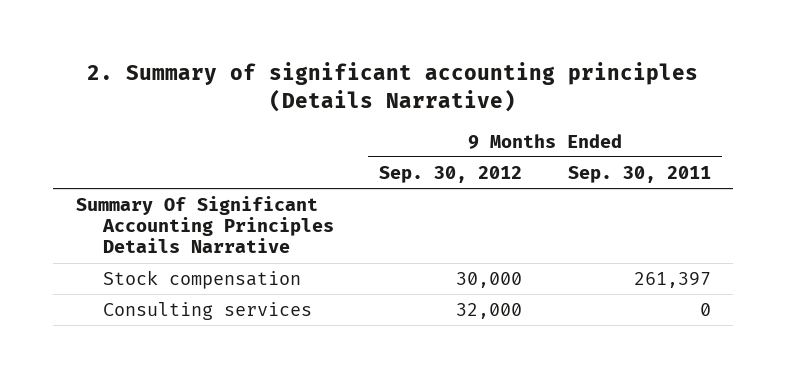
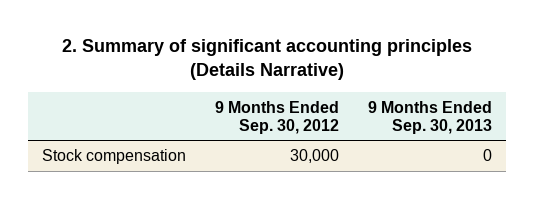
- | 9 Months Ended Sep. 30, 2012 | 9 Months Ended Sep. 30, 2011
+ | 9 Months Ended Sep. 30, 2012 | 9 Months Ended Sep. 30, 2013
- Summary Of Significant Accounting Principles Details Narrative
- Consulting services | 32,000 | 0

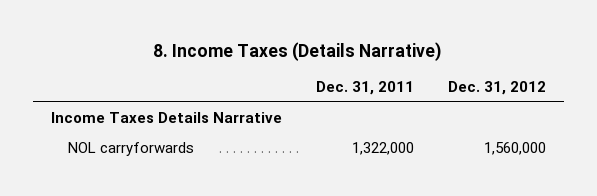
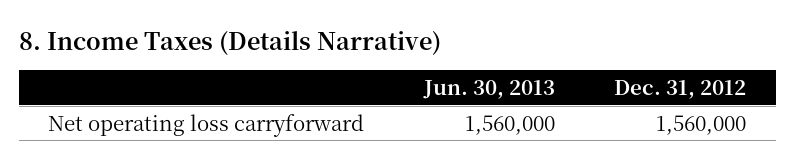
- | Dec. 31, 2011 | Dec. 31, 2012
+ | Jun. 30, 2013 | Dec. 31, 2012
- Income Taxes Details Narrative
- NOL carryforwards | 1,322,000 | 1,560,000
+ Net operating loss carryforward | 1,560,000 | 1,560,000

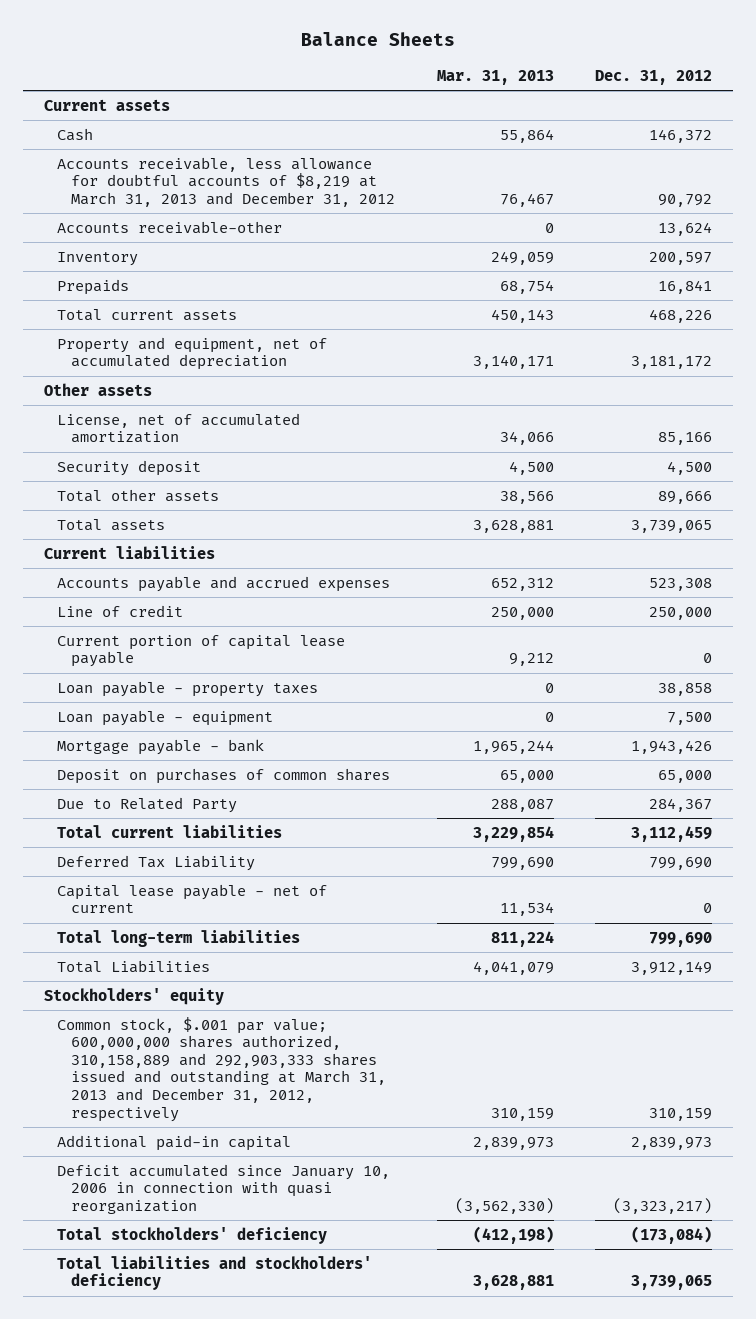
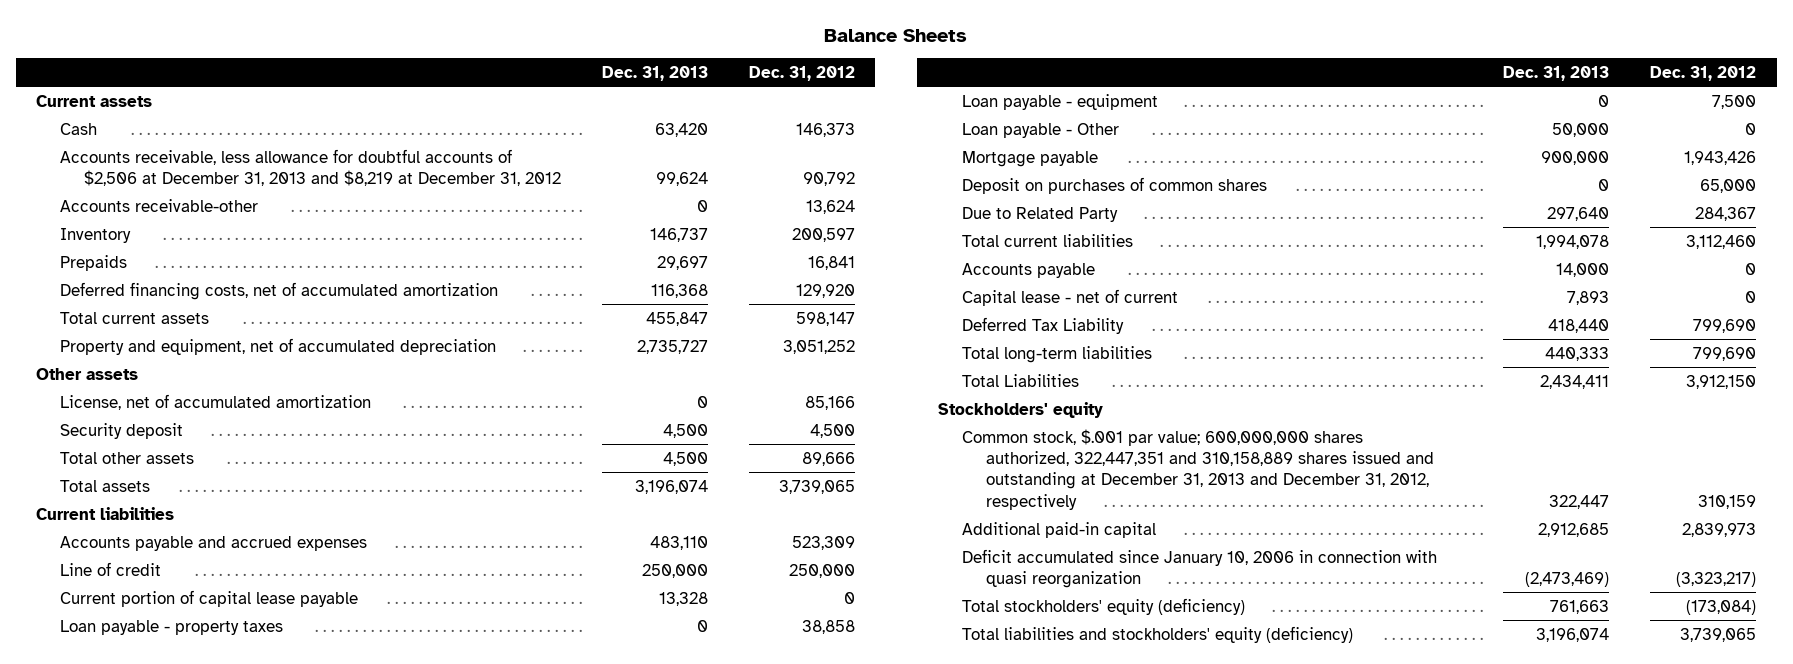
- | Mar. 31, 2013 | Dec. 31, 2012
+ | Dec. 31, 2013 | Dec. 31, 2012
- Cash | 55,864 | 146,372
- Accounts receivable, less allowance for doubtful accounts of $8,219 at March 31, 2013 and December 31, 2012 | 76,467 | 90,792
+ Cash | 63,420 | 146,373
+ Accounts receivable, less allowance for doubtful accounts of $2,506 at December 31, 2013 and $8,219 at December 31, 2012 | 99,624 | 90,792
- Total current assets | 450,143 | 468,226
- Property and equipment, net of accumulated depreciation | 3,140,171 | 3,181,172
+ Deferred financing costs, net of accumulated amortization | 116,368 | 129,920
+ Total current assets | 455,847 | 598,147
+ Property and equipment, net of accumulated depreciation | 2,735,727 | 3,051,252
- Accounts payable and accrued expenses | 652,312 | 523,308
+ Accounts payable and accrued expenses | 483,110 | 523,309
- Mortgage payable - bank | 1,965,244 | 1,943,426
+ Loan payable - Other | 50,000 | 0
+ Mortgage payable | 900,000 | 1,943,426
- Total current liabilities | 3,229,854 | 3,112,459
+ Total current liabilities | 1,994,078 | 3,112,460
+ Accounts payable | 14,000 | 0
+ Capital lease - net of current | 7,893 | 0
- Capital lease payable - net of current | 11,534 | 0
- Total Liabilities | 4,041,079 | 3,912,149
+ Total Liabilities | 2,434,411 | 3,912,150
- Common stock, $.001 par value; 600,000,000 shares authorized, 310,158,889 and 292,903,333 shares issued and outstanding at March 31, 2013 and December 31, 2012, respectively | 310,159 | 310,159
+ Common stock, $.001 par value; 600,000,000 shares authorized, 322,447,351 and 310,158,889 shares issued and outstanding at December 31, 2013 and December 31, 2012, respectively | 322,447 | 310,159
- Total stockholders' deficiency | (412,198) | (173,084)
- Total liabilities and stockholders' deficiency | 3,628,881 | 3,739,065
+ Total stockholders' equity (deficiency) | 761,663 | (173,084)
+ Total liabilities and stockholders' equity (deficiency) | 3,196,074 | 3,739,065

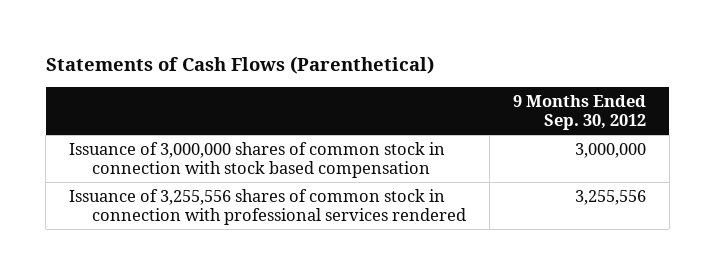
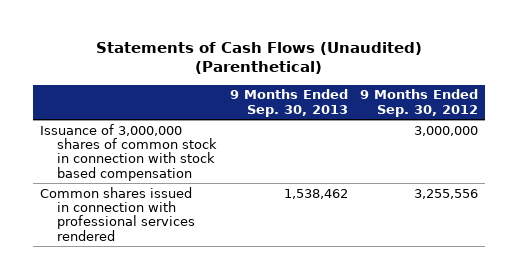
- Statements of Cash Flows (Parenthetical)
+ Statements of Cash Flows (Unaudited) (Parenthetical)
- | 9 Months Ended Sep. 30, 2012
+ | 9 Months Ended Sep. 30, 2013 | 9 Months Ended Sep. 30, 2012
- Issuance of 3,255,556 shares of common stock in connection with professional services rendered | 3,255,556
+ Common shares issued in connection with professional services rendered | 1,538,462 | 3,255,556

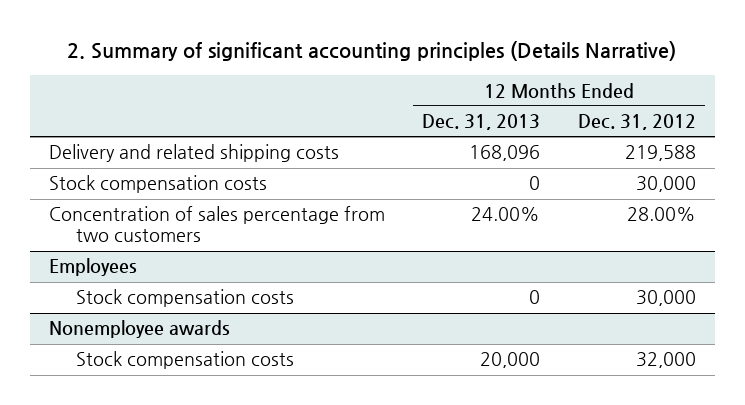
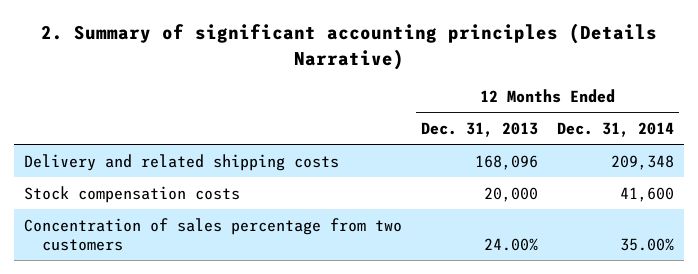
- | 12 Months Ended Dec. 31, 2013 | 12 Months Ended Dec. 31, 2012
+ | 12 Months Ended Dec. 31, 2013 | 12 Months Ended Dec. 31, 2014
- Stock compensation costs | 0 | 30,000
- Employees
- Stock compensation costs | 0 | 30,000
- Nonemployee awards
moved down: Concentration of sales percentage from two customers | 24.00% | 35.00%

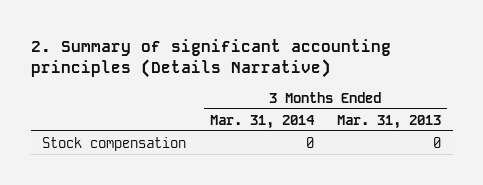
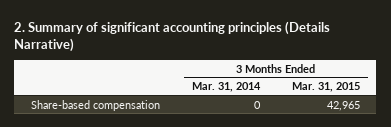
- | 3 Months Ended Mar. 31, 2014 | 3 Months Ended Mar. 31, 2013
+ | 3 Months Ended Mar. 31, 2014 | 3 Months Ended Mar. 31, 2015
- Stock compensation | 0 | 0
+ Share-based compensation | 0 | 42,965

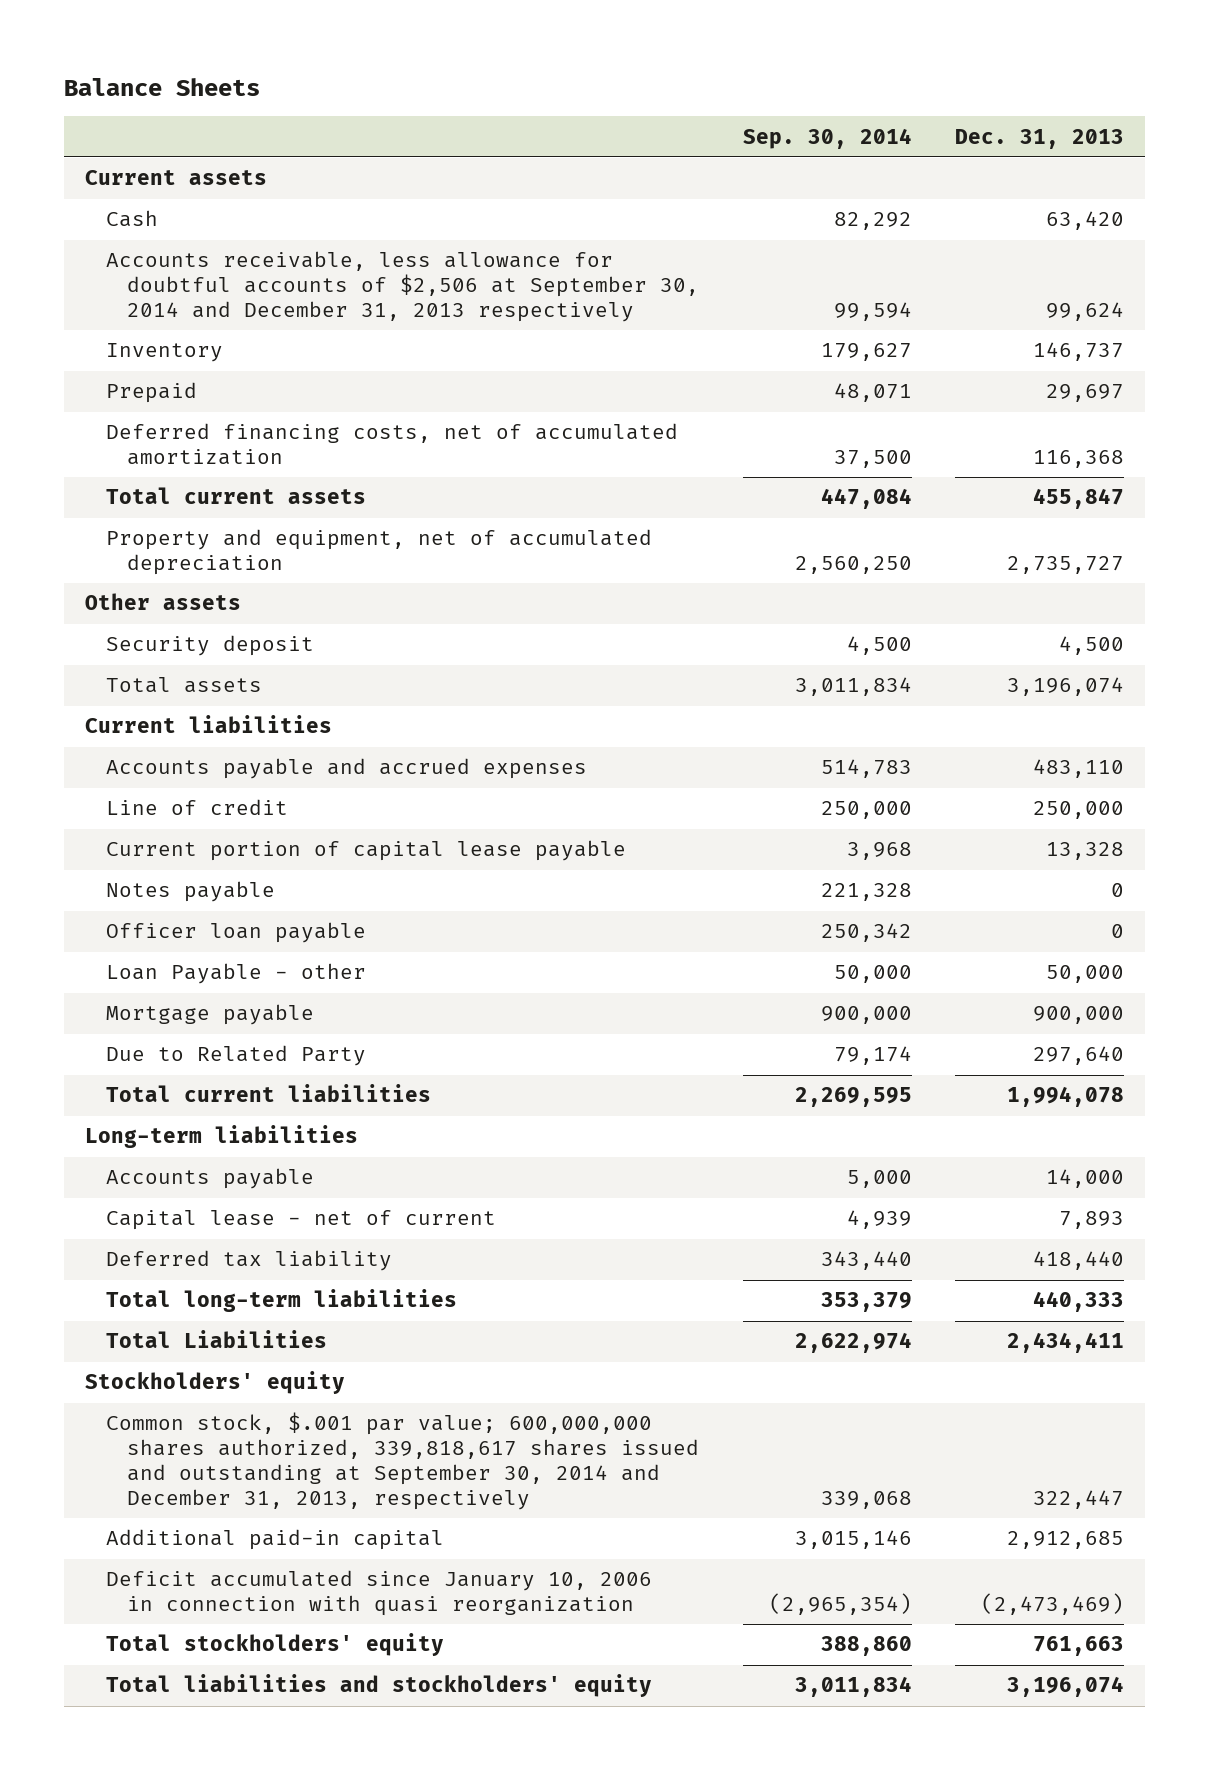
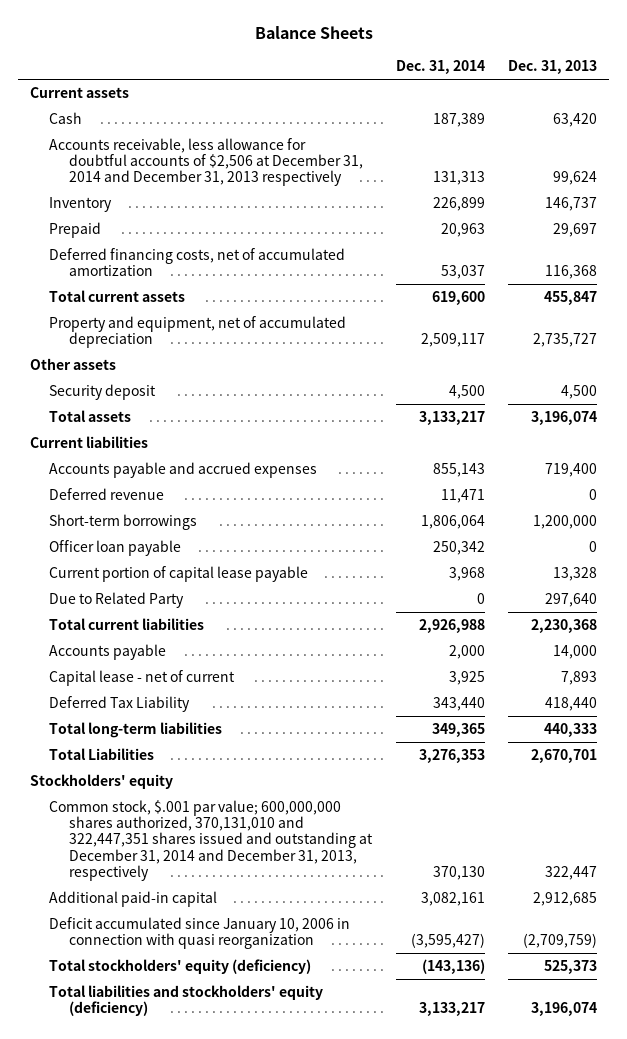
- | Sep. 30, 2014 | Dec. 31, 2013
+ | Dec. 31, 2014 | Dec. 31, 2013
- Accounts receivable, less allowance for doubtful accounts of $2,506 at September 30, 2014 and December 31, 2013 respectively | 99,594 | 99,624
+ Accounts receivable, less allowance for doubtful accounts of $2,506 at December 31, 2014 and December 31, 2013 respectively | 131,313 | 99,624
- Accounts payable and accrued expenses | 514,783 | 483,110
- Line of credit | 250,000 | 250,000
- Notes payable | 221,328 | 0
+ Accounts payable and accrued expenses | 855,143 | 719,400
+ Deferred revenue | 11,471 | 0
+ Short-term borrowings | 1,806,064 | 1,200,000
- Loan Payable - other | 50,000 | 50,000
- Mortgage payable | 900,000 | 900,000
moved down: Current portion of capital lease payable | 3,968 | 13,328
- Total current liabilities | 2,269,595 | 1,994,078
- Long-term liabilities
+ Total current liabilities | 2,926,988 | 2,230,368
- Deferred tax liability | 343,440 | 418,440
+ Deferred Tax Liability | 343,440 | 418,440
- Total Liabilities | 2,622,974 | 2,434,411
+ Total Liabilities | 3,276,353 | 2,670,701
- Common stock, $.001 par value; 600,000,000 shares authorized, 339,818,617 shares issued and outstanding at September 30, 2014 and December 31, 2013, respectively | 339,068 | 322,447
+ Common stock, $.001 par value; 600,000,000 shares authorized, 370,131,010 and 322,447,351 shares issued and outstanding at December 31, 2014 and December 31, 2013, respectively | 370,130 | 322,447
- Deficit accumulated since January 10, 2006 in connection with quasi reorganization | (2,965,354) | (2,473,469)
- Total stockholders' equity | 388,860 | 761,663
- Total liabilities and stockholders' equity | 3,011,834 | 3,196,074
+ Deficit accumulated since January 10, 2006 in connection with quasi reorganization | (3,595,427) | (2,709,759)
+ Total stockholders' equity (deficiency) | (143,136) | 525,373
+ Total liabilities and stockholders' equity (deficiency) | 3,133,217 | 3,196,074

